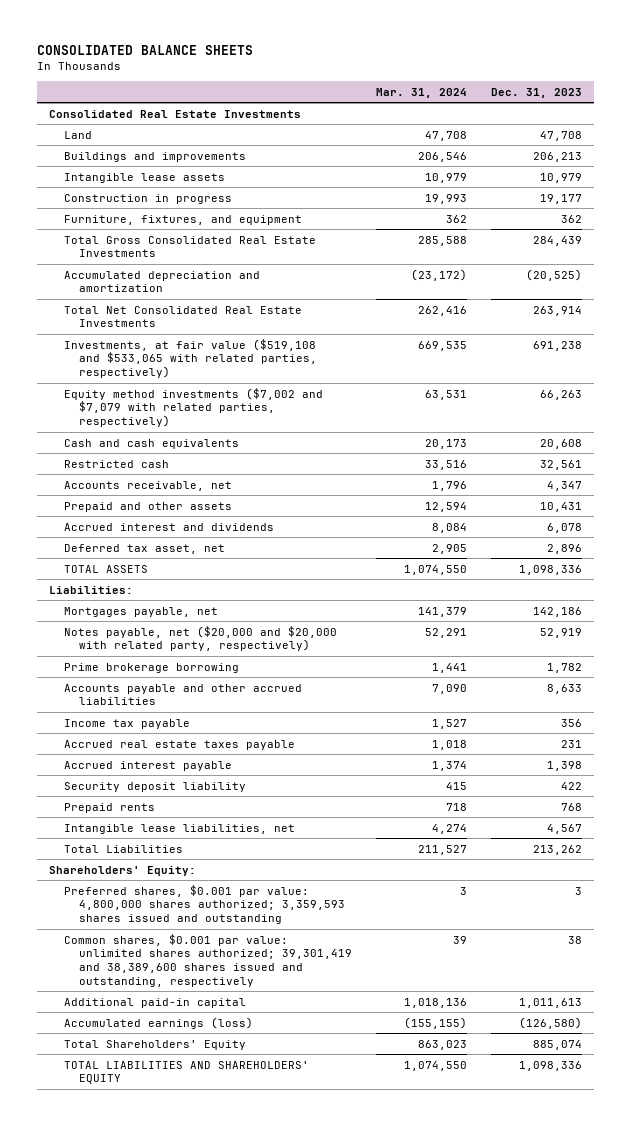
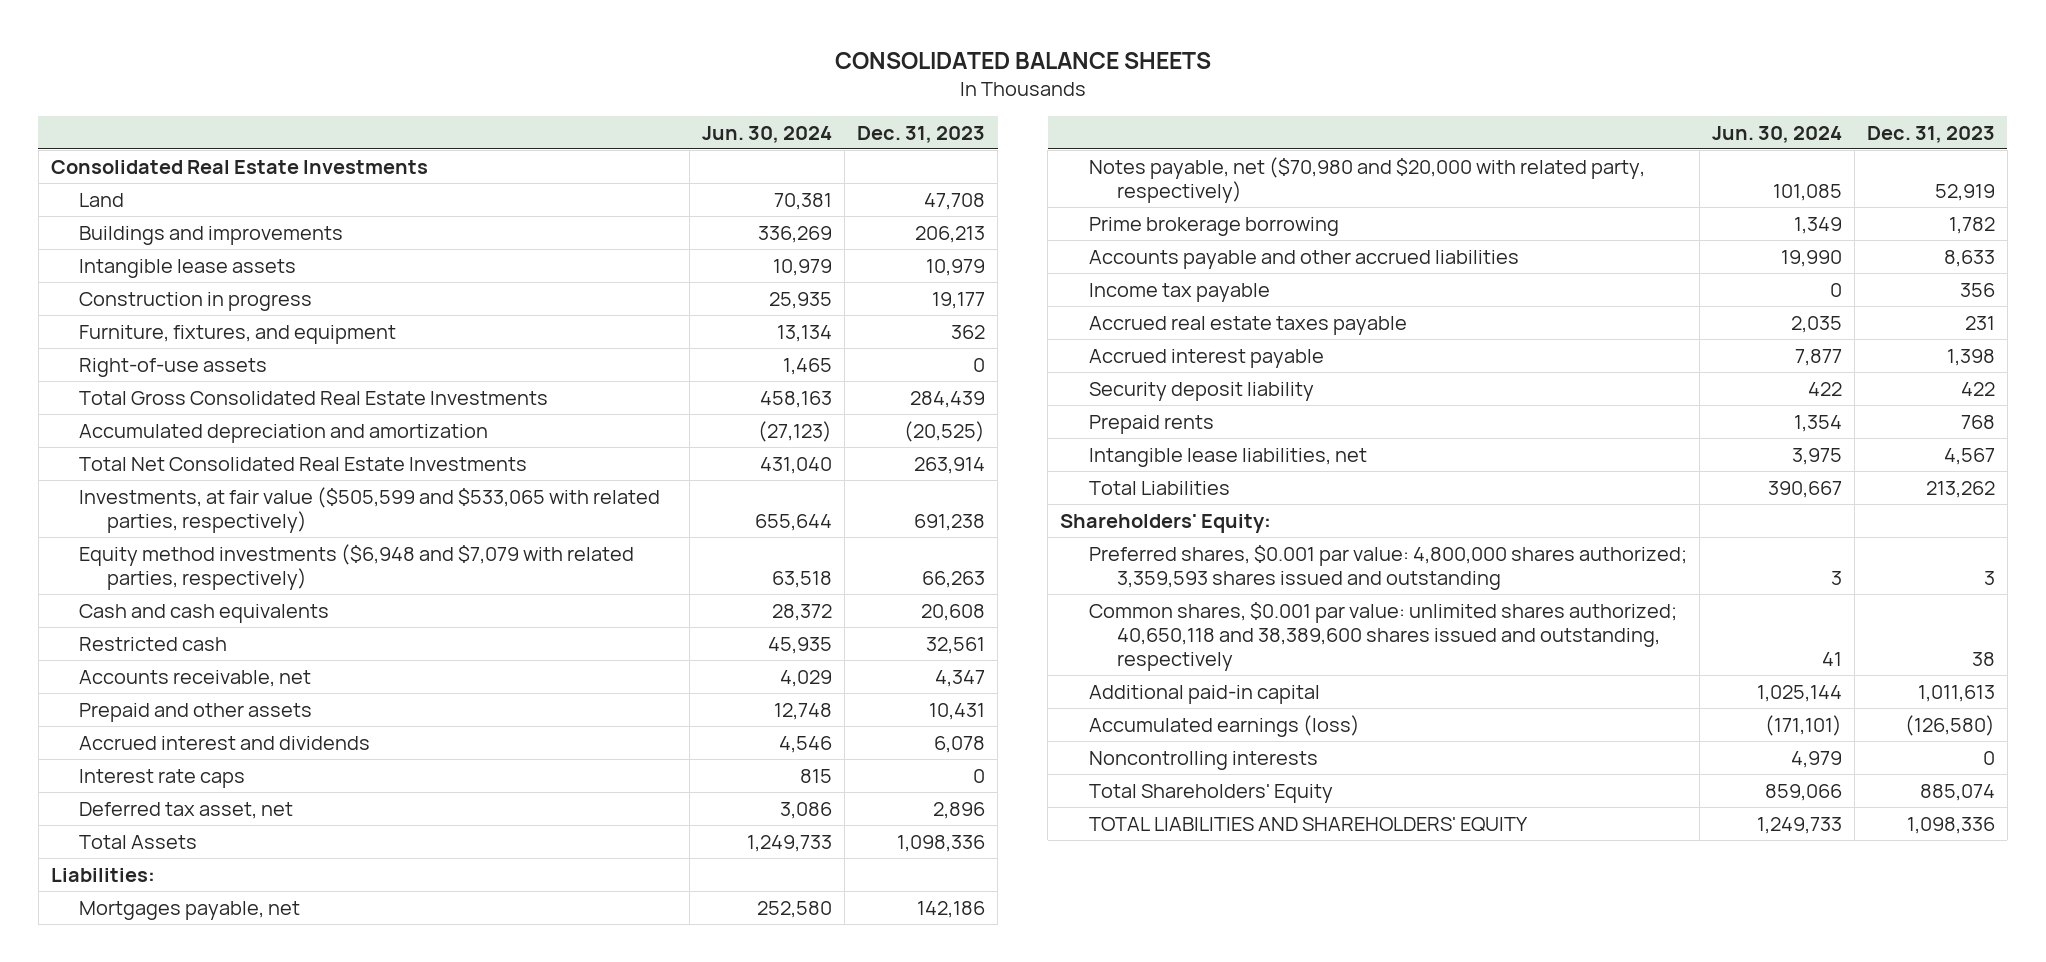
- | Mar. 31, 2024 | Dec. 31, 2023
+ | Jun. 30, 2024 | Dec. 31, 2023
+ Right-of-use assets | 1,465 | 0
- Investments, at fair value ($519,108 and $533,065 with related parties, respectively) | 669,535 | 691,238
- Equity method investments ($7,002 and $7,079 with related parties, respectively) | 63,531 | 66,263
+ Investments, at fair value ($505,599 and $533,065 with related parties, respectively) | 655,644 | 691,238
+ Equity method investments ($6,948 and $7,079 with related parties, respectively) | 63,518 | 66,263
+ Interest rate caps | 815 | 0
- TOTAL ASSETS | 1,074,550 | 1,098,336
+ Total Assets | 1,249,733 | 1,098,336
- Notes payable, net ($20,000 and $20,000 with related party, respectively) | 52,291 | 52,919
+ Notes payable, net ($70,980 and $20,000 with related party, respectively) | 101,085 | 52,919
- Common shares, $0.001 par value: unlimited shares authorized; 39,301,419 and 38,389,600 shares issued and outstanding, respectively | 39 | 38
+ Common shares, $0.001 par value: unlimited shares authorized; 40,650,118 and 38,389,600 shares issued and outstanding, respectively | 41 | 38
+ Noncontrolling interests | 4,979 | 0

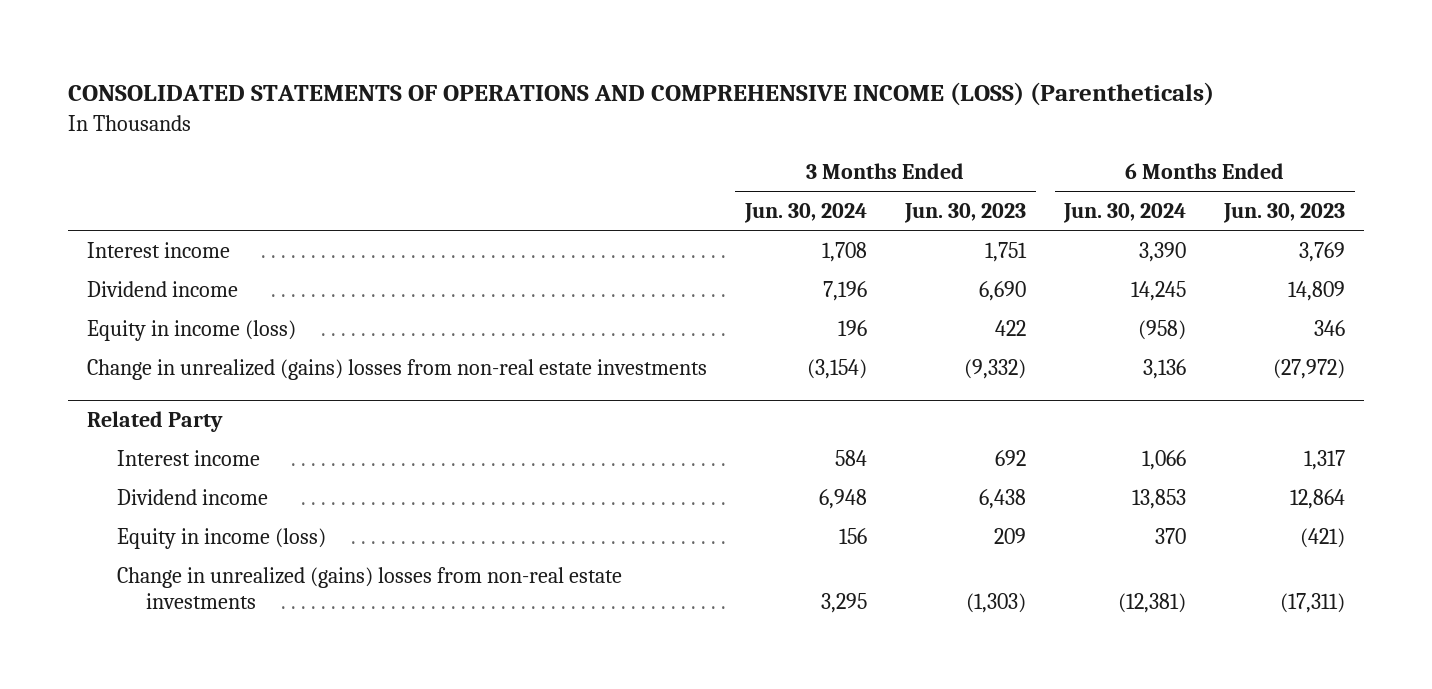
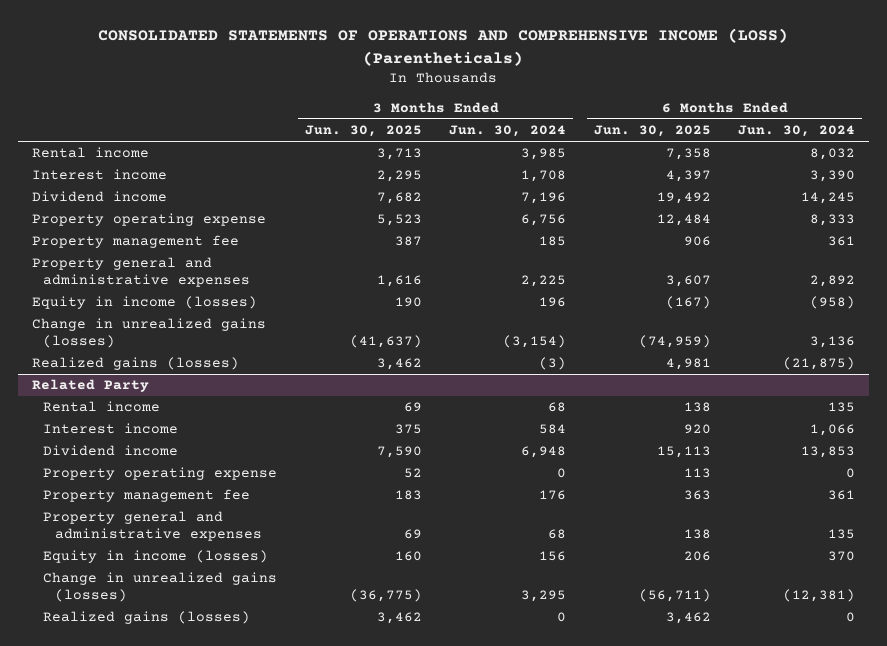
- | 3 Months Ended Jun. 30, 2024 | 3 Months Ended Jun. 30, 2023 | 6 Months Ended Jun. 30, 2024 | 6 Months Ended Jun. 30, 2023
+ | 3 Months Ended Jun. 30, 2025 | 3 Months Ended Jun. 30, 2024 | 6 Months Ended Jun. 30, 2025 | 6 Months Ended Jun. 30, 2024
+ Rental income | 3,713 | 3,985 | 7,358 | 8,032
- Equity in income (loss) | 196 | 422 | (958) | 346
- Change in unrealized (gains) losses from non-real estate investments | (3,154) | (9,332) | 3,136 | (27,972)
+ Property operating expense | 5,523 | 6,756 | 12,484 | 8,333
+ Property management fee | 387 | 185 | 906 | 361
+ Property general and administrative expenses | 1,616 | 2,225 | 3,607 | 2,892
+ Equity in income (losses) | 190 | 196 | (167) | (958)
+ Change in unrealized gains (losses) | (41,637) | (3,154) | (74,959) | 3,136
+ Realized gains (losses) | 3,462 | (3) | 4,981 | (21,875)
@ Related Party
+ Rental income | 69 | 68 | 138 | 135
- Equity in income (loss) | 156 | 209 | 370 | (421)
- Change in unrealized (gains) losses from non-real estate investments | 3,295 | (1,303) | (12,381) | (17,311)
+ Property operating expense | 52 | 0 | 113 | 0
+ Property management fee | 183 | 176 | 363 | 361
+ Property general and administrative expenses | 69 | 68 | 138 | 135
+ Equity in income (losses) | 160 | 156 | 206 | 370
+ Change in unrealized gains (losses) | (36,775) | 3,295 | (56,711) | (12,381)
+ Realized gains (losses) | 3,462 | 0 | 3,462 | 0

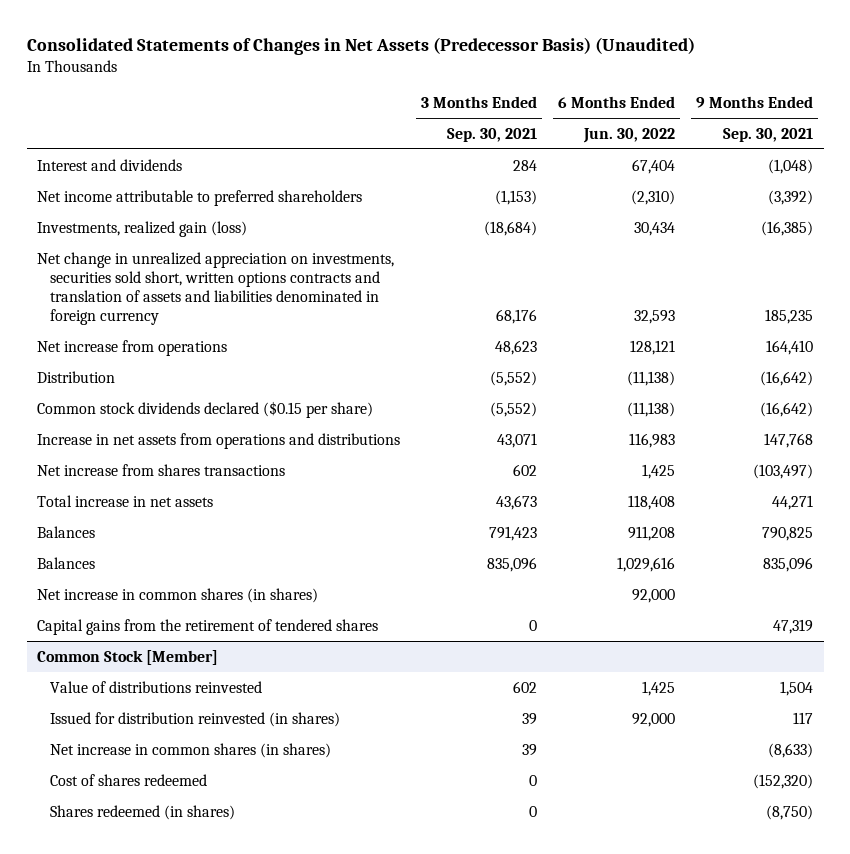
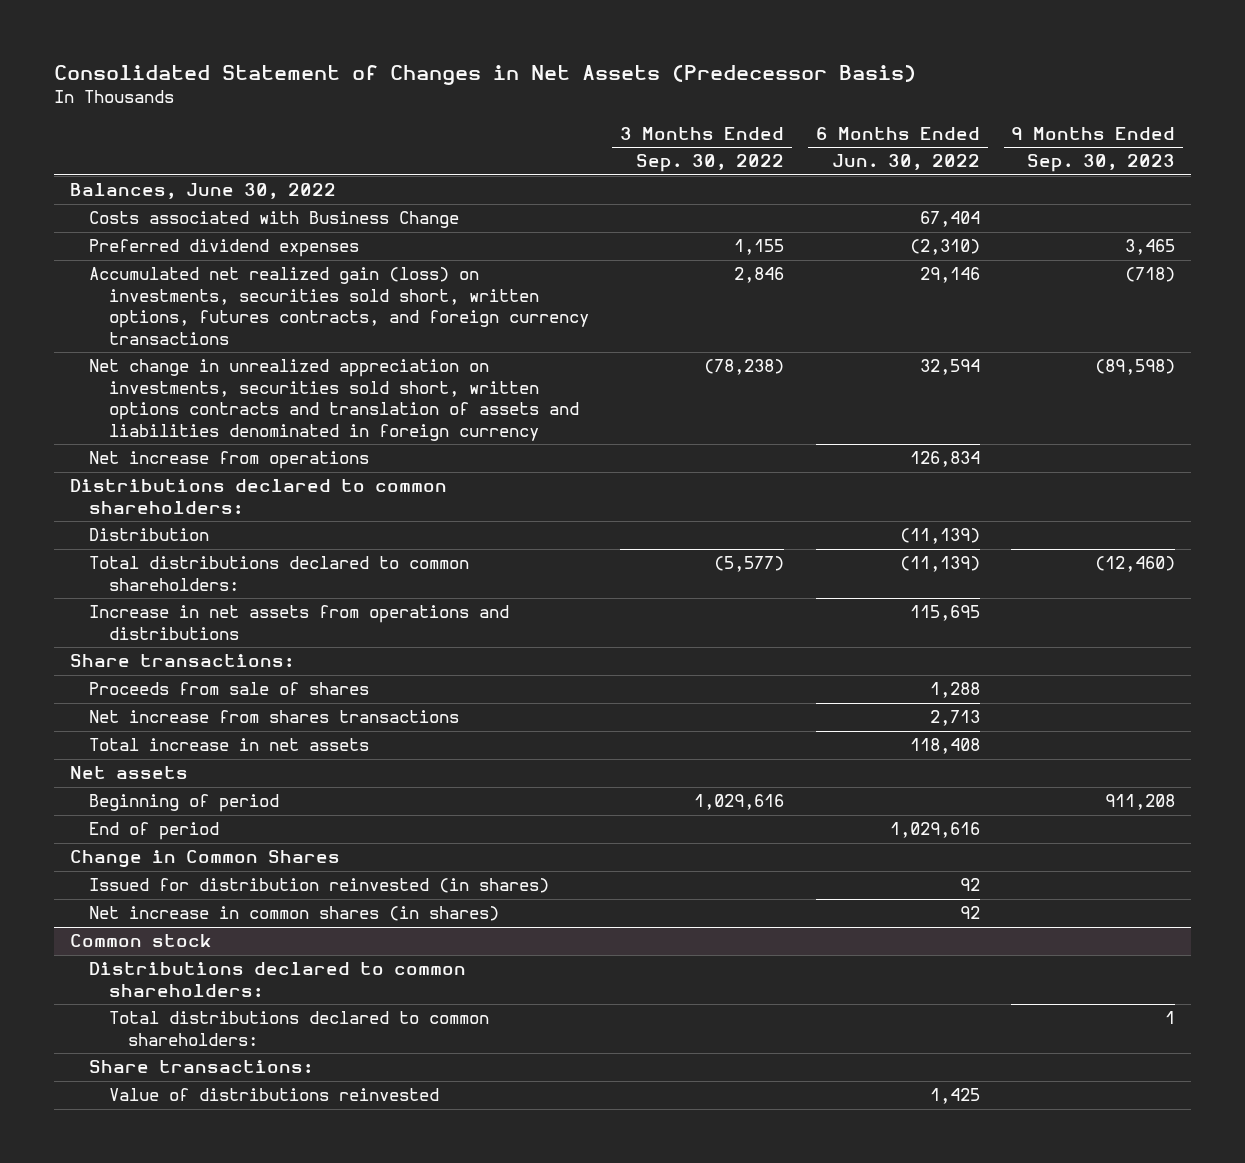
- Consolidated Statements of Changes in Net Assets (Predecessor Basis) (Unaudited)
+ Consolidated Statement of Changes in Net Assets (Predecessor Basis)
- | 3 Months Ended Sep. 30, 2021 | 6 Months Ended Jun. 30, 2022 | 9 Months Ended Sep. 30, 2021
+ | 3 Months Ended Sep. 30, 2022 | 6 Months Ended Jun. 30, 2022 | 9 Months Ended Sep. 30, 2023
- Interest and dividends | 284 | 67,404 | (1,048)
- Net income attributable to preferred shareholders | (1,153) | (2,310) | (3,392)
- Investments, realized gain (loss) | (18,684) | 30,434 | (16,385)
- Net change in unrealized appreciation on investments, securities sold short, written options contracts and translation of assets and liabilities denominated in foreign currency | 68,176 | 32,593 | 185,235
- Net increase from operations | 48,623 | 128,121 | 164,410
- Distribution | (5,552) | (11,138) | (16,642)
- Common stock dividends declared ($0.15 per share) | (5,552) | (11,138) | (16,642)
- Increase in net assets from operations and distributions | 43,071 | 116,983 | 147,768
- Net increase from shares transactions | 602 | 1,425 | (103,497)
+ Balances, June 30, 2022
+ Costs associated with Business Change | | 67,404 |
+ Preferred dividend expenses | 1,155 | (2,310) | 3,465
+ Accumulated net realized gain (loss) on investments, securities sold short, written options, futures contracts, and foreign currency transactions | 2,846 | 29,146 | (718)
+ Net change in unrealized appreciation on investments, securities sold short, written options contracts and translation of assets and liabilities denominated in foreign currency | (78,238) | 32,594 | (89,598)
+ Net increase from operations | | 126,834 |
+ Distributions declared to common shareholders:
+ Distribution | | (11,139) |
+ Total distributions declared to common shareholders: | (5,577) | (11,139) | (12,460)
+ Increase in net assets from operations and distributions | | 115,695 |
+ Share transactions:
+ Proceeds from sale of shares | | 1,288 |
+ Net increase from shares transactions | | 2,713 |
- Balances | 791,423 | 911,208 | 790,825
- Balances | 835,096 | 1,029,616 | 835,096
- Net increase in common shares (in shares) | | 92,000 |
- Capital gains from the retirement of tendered shares | 0 | | 47,319
- Common Stock [Member]
+ Net assets
+ Beginning of period | 1,029,616 | | 911,208
+ End of period | | 1,029,616 |
+ Change in Common Shares
+ Issued for distribution reinvested (in shares) | | 92 |
+ Net increase in common shares (in shares) | | 92 |
+ Common stock
+ Distributions declared to common shareholders:
+ Total distributions declared to common shareholders: | | | 1
+ Share transactions:
- Issued for distribution reinvested (in shares) | 39 | 92,000 | 117
- Net increase in common shares (in shares) | 39 | | (8,633)
- Cost of shares redeemed | 0 | | (152,320)
- Shares redeemed (in shares) | 0 | | (8,750)

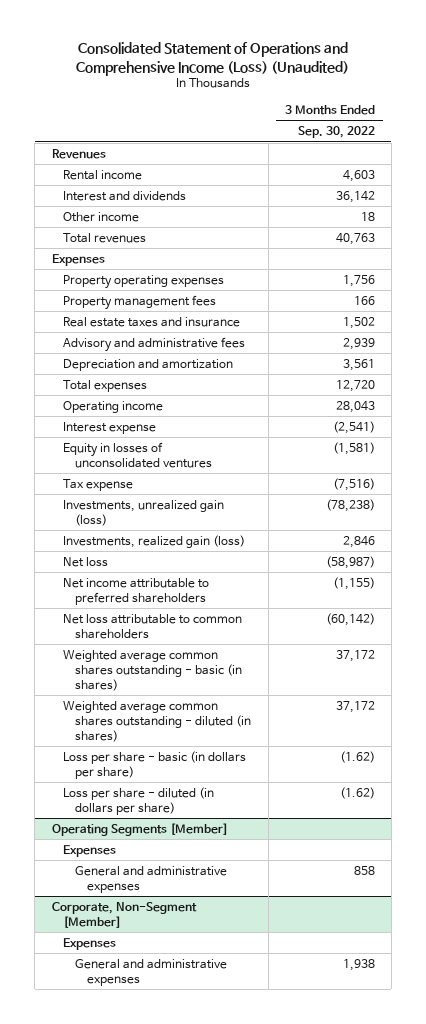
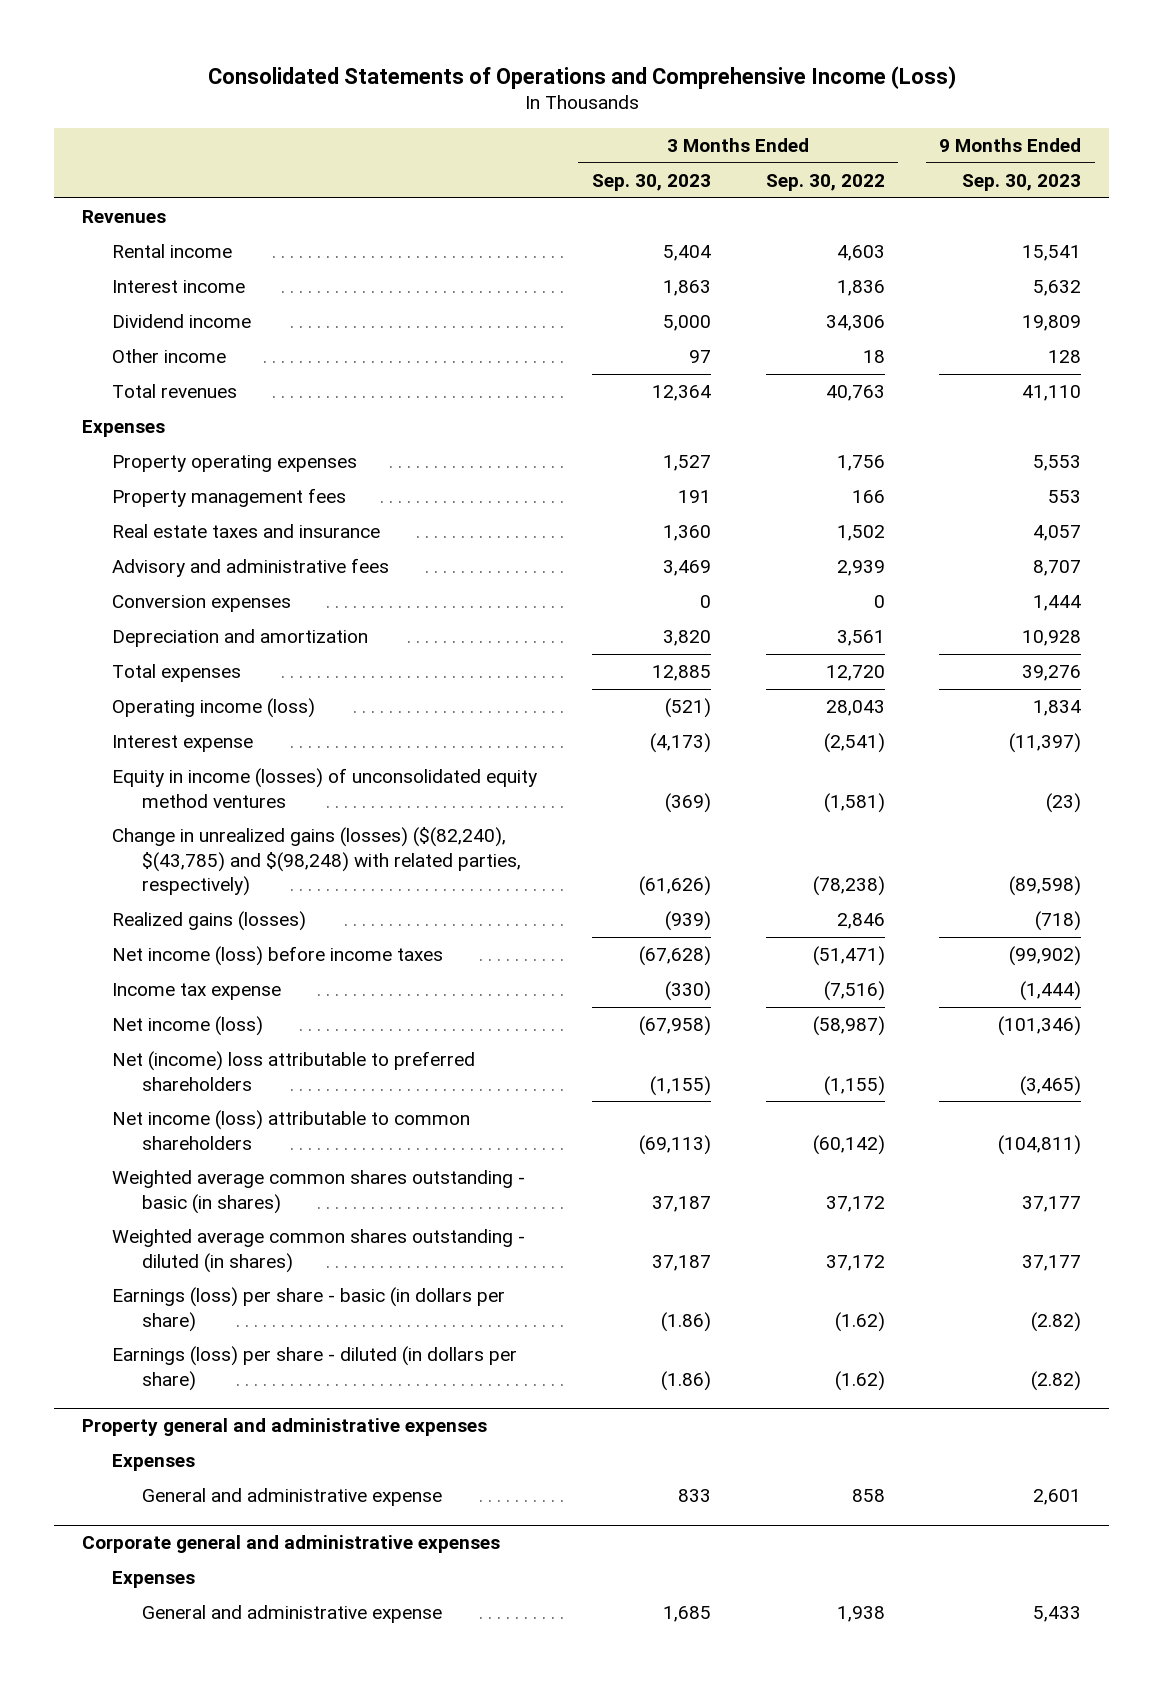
- Consolidated Statement of Operations and Comprehensive Income (Loss) (Unaudited)
+ Consolidated Statements of Operations and Comprehensive Income (Loss)
- | 3 Months Ended Sep. 30, 2022
+ | 3 Months Ended Sep. 30, 2023 | 3 Months Ended Sep. 30, 2022 | 9 Months Ended Sep. 30, 2023
- Interest and dividends | 36,142
+ Interest income | 1,863 | 1,836 | 5,632
+ Dividend income | 5,000 | 34,306 | 19,809
+ Conversion expenses | 0 | 0 | 1,444
- Operating income | 28,043
+ Operating income (loss) | (521) | 28,043 | 1,834
- Equity in losses of unconsolidated ventures | (1,581)
- Tax expense | (7,516)
- Investments, unrealized gain (loss) | (78,238)
- Investments, realized gain (loss) | 2,846
- Net loss | (58,987)
- Net income attributable to preferred shareholders | (1,155)
- Net loss attributable to common shareholders | (60,142)
+ Equity in income (losses) of unconsolidated equity method ventures | (369) | (1,581) | (23)
+ Change in unrealized gains (losses) ($(82,240), $(43,785) and $(98,248) with related parties, respectively) | (61,626) | (78,238) | (89,598)
+ Realized gains (losses) | (939) | 2,846 | (718)
+ Net income (loss) before income taxes | (67,628) | (51,471) | (99,902)
+ Income tax expense | (330) | (7,516) | (1,444)
+ Net income (loss) | (67,958) | (58,987) | (101,346)
+ Net (income) loss attributable to preferred shareholders | (1,155) | (1,155) | (3,465)
+ Net income (loss) attributable to common shareholders | (69,113) | (60,142) | (104,811)
- Loss per share - basic (in dollars per share) | (1.62)
- Loss per share - diluted (in dollars per share) | (1.62)
- Operating Segments [Member]
+ Earnings (loss) per share - basic (in dollars per share) | (1.86) | (1.62) | (2.82)
+ Earnings (loss) per share - diluted (in dollars per share) | (1.86) | (1.62) | (2.82)
+ Property general and administrative expenses
- General and administrative expenses | 858
- Corporate, Non-Segment [Member]
+ General and administrative expense | 833 | 858 | 2,601
+ Corporate general and administrative expenses
- General and administrative expenses | 1,938
+ General and administrative expense | 1,685 | 1,938 | 5,433

